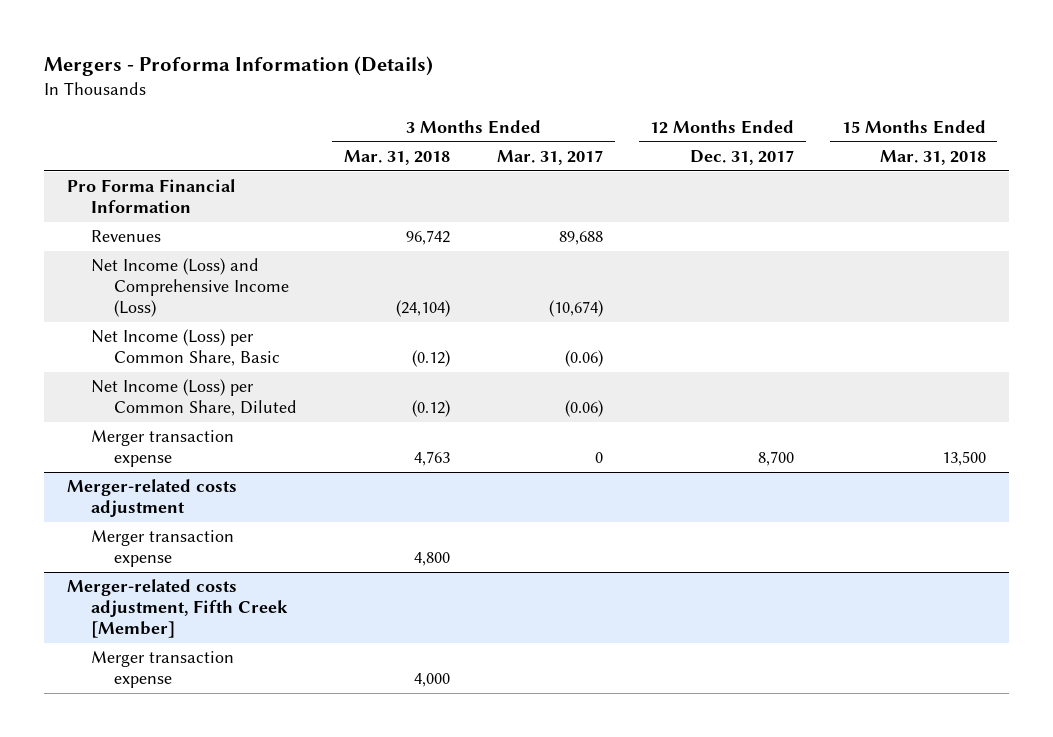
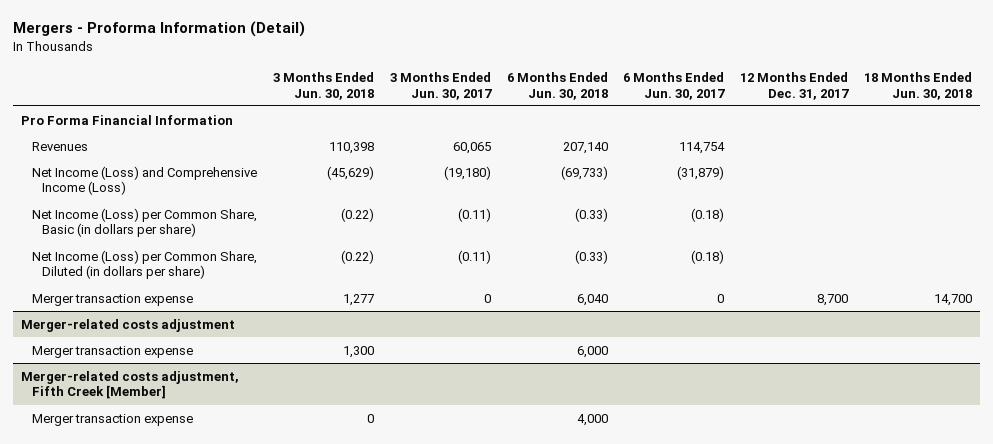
- Mergers - Proforma Information (Details)
+ Mergers - Proforma Information (Detail)
- | 3 Months Ended Mar. 31, 2018 | 3 Months Ended Mar. 31, 2017 | 12 Months Ended Dec. 31, 2017 | 15 Months Ended Mar. 31, 2018
+ | 3 Months Ended Jun. 30, 2018 | 3 Months Ended Jun. 30, 2017 | 6 Months Ended Jun. 30, 2018 | 6 Months Ended Jun. 30, 2017 | 12 Months Ended Dec. 31, 2017 | 18 Months Ended Jun. 30, 2018
- Net Income (Loss) per Common Share, Basic | (0.12) | (0.06) | |
- Net Income (Loss) per Common Share, Diluted | (0.12) | (0.06) | |
+ Net Income (Loss) per Common Share, Basic (in dollars per share) | (0.22) | (0.11) | (0.33) | (0.18) | |
+ Net Income (Loss) per Common Share, Diluted (in dollars per share) | (0.22) | (0.11) | (0.33) | (0.18) | |

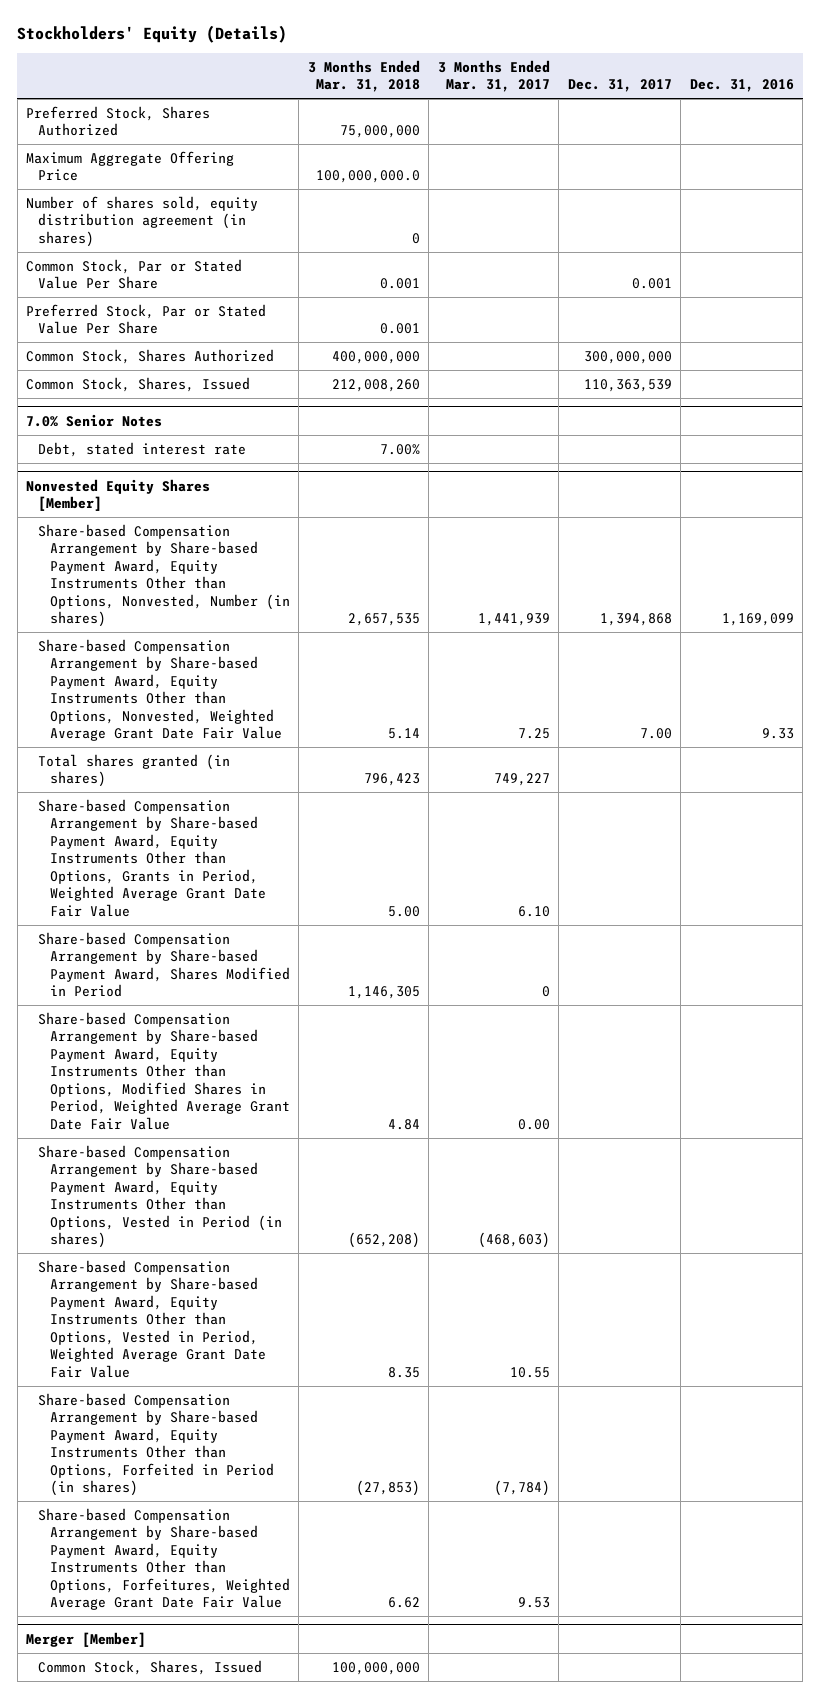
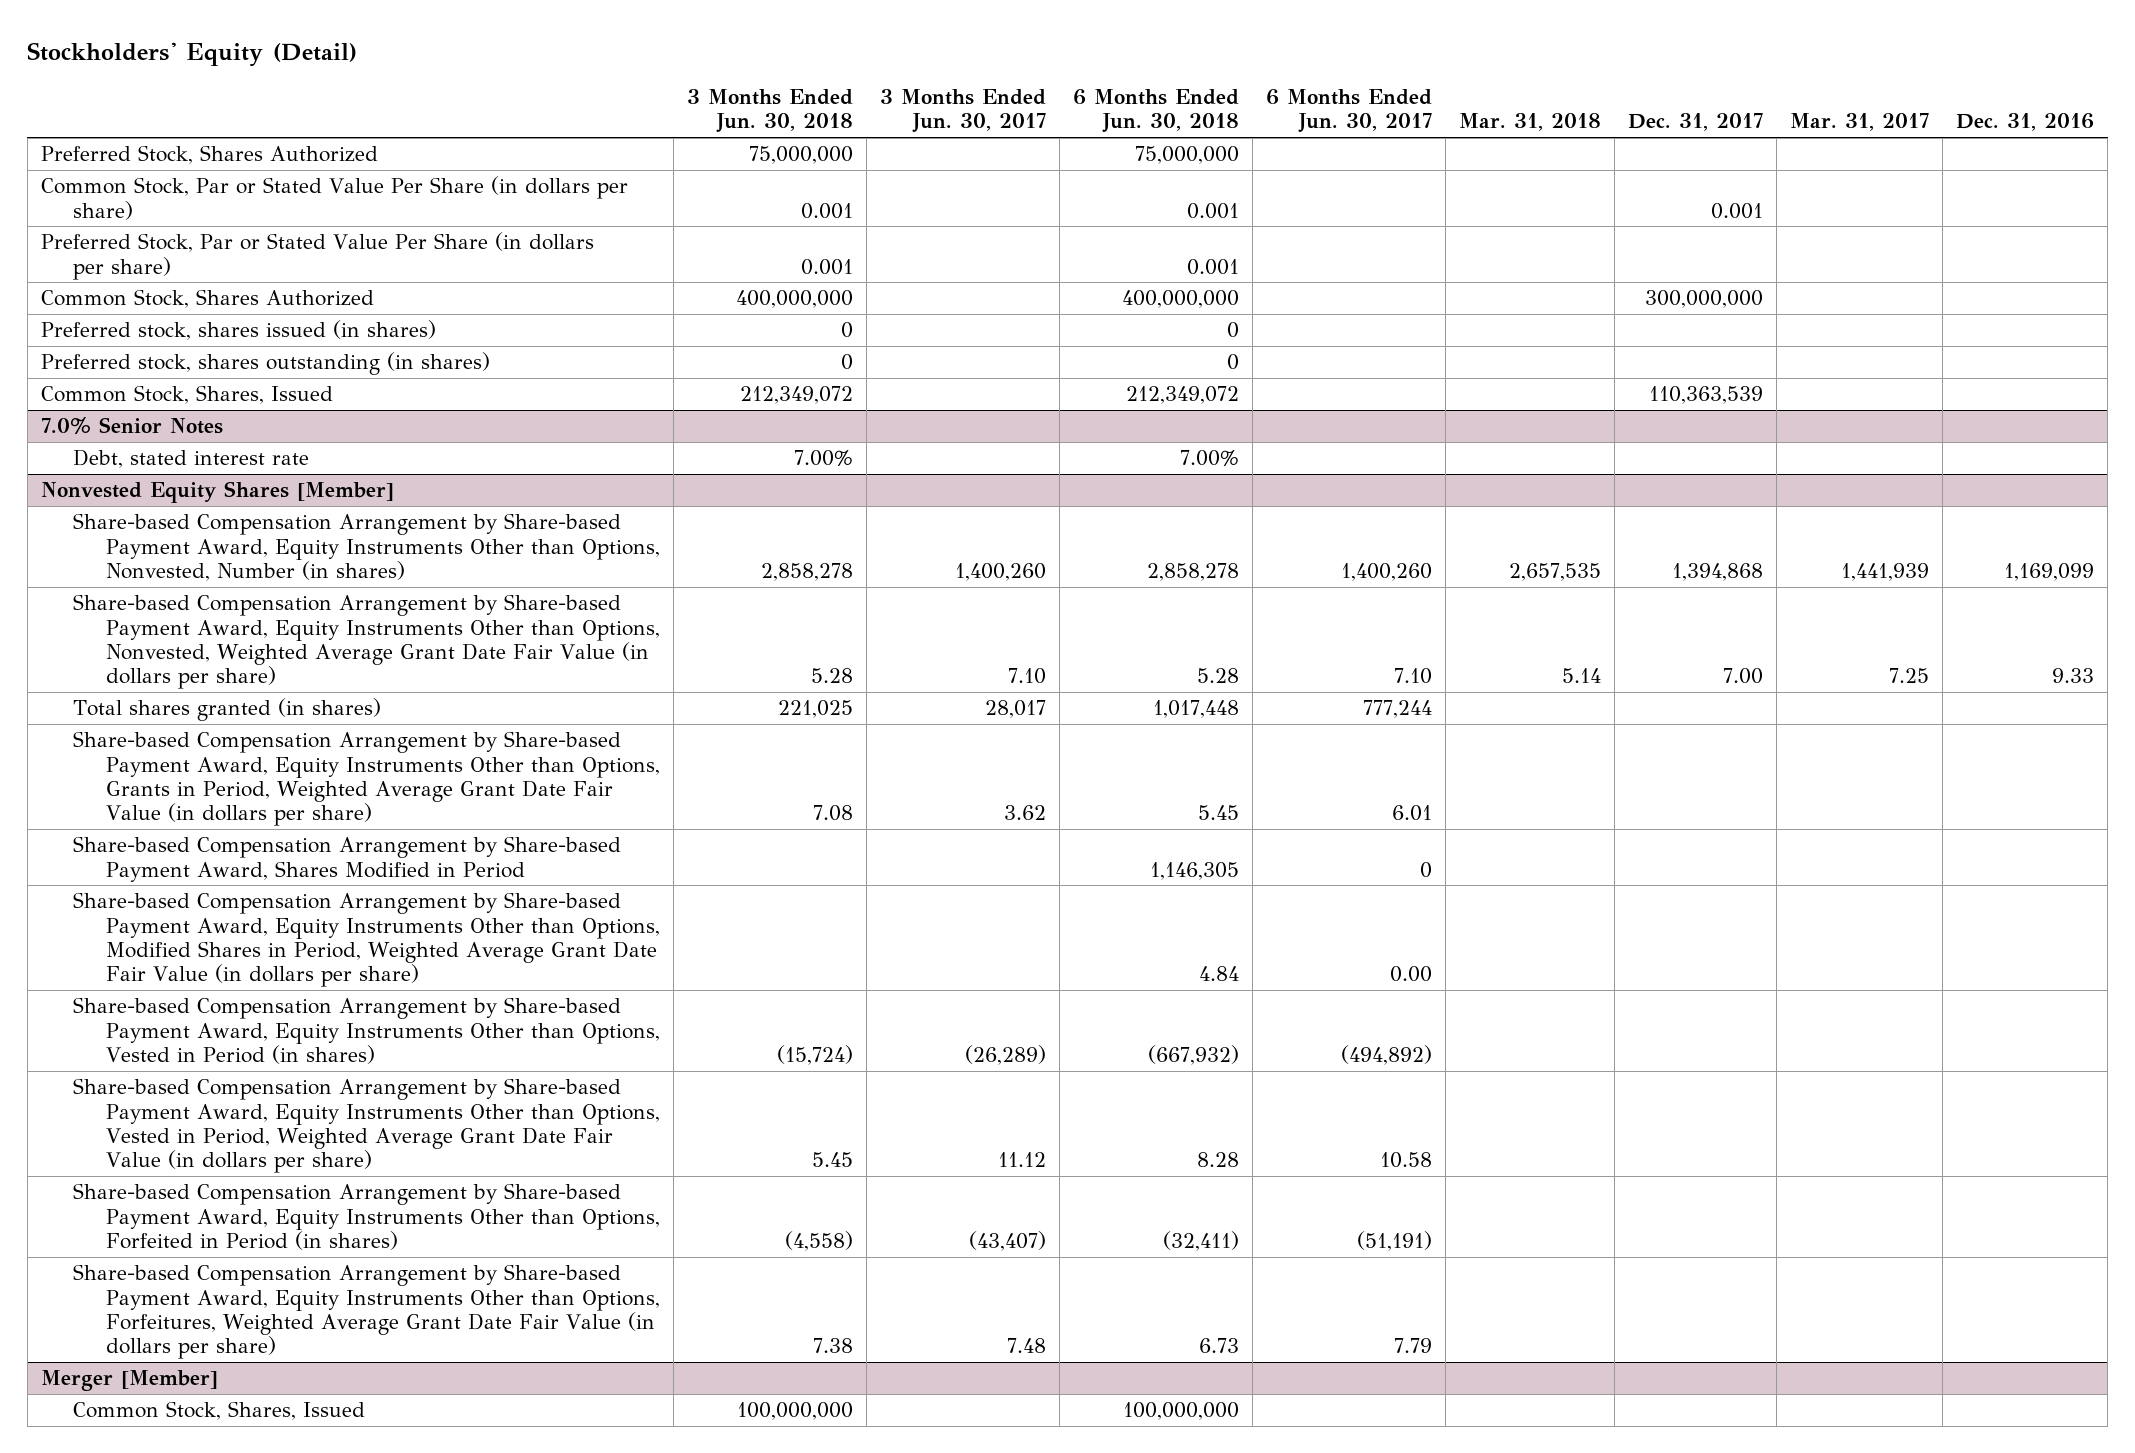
- Stockholders' Equity (Details)
+ Stockholders' Equity (Detail)
- | 3 Months Ended Mar. 31, 2018 | 3 Months Ended Mar. 31, 2017 | Dec. 31, 2017 | Dec. 31, 2016
+ | 3 Months Ended Jun. 30, 2018 | 3 Months Ended Jun. 30, 2017 | 6 Months Ended Jun. 30, 2018 | 6 Months Ended Jun. 30, 2017 | Mar. 31, 2018 | Dec. 31, 2017 | Mar. 31, 2017 | Dec. 31, 2016
- Maximum Aggregate Offering Price | 100,000,000.0 | | |
- Number of shares sold, equity distribution agreement (in shares) | 0 | | |
- Common Stock, Par or Stated Value Per Share | 0.001 | | 0.001 |
- Preferred Stock, Par or Stated Value Per Share | 0.001 | | |
+ Common Stock, Par or Stated Value Per Share (in dollars per share) | 0.001 | | 0.001 | | | 0.001 | |
+ Preferred Stock, Par or Stated Value Per Share (in dollars per share) | 0.001 | | 0.001 | | | | |
+ Preferred stock, shares issued (in shares) | 0 | | 0 | | | | |
+ Preferred stock, shares outstanding (in shares) | 0 | | 0 | | | | |
@ Nonvested Equity Shares [Member]
- Share-based Compensation Arrangement by Share-based Payment Award, Equity Instruments Other than Options, Nonvested, Weighted Average Grant Date Fair Value | 5.14 | 7.25 | 7.00 | 9.33
+ Share-based Compensation Arrangement by Share-based Payment Award, Equity Instruments Other than Options, Nonvested, Weighted Average Grant Date Fair Value (in dollars per share) | 5.28 | 7.10 | 5.28 | 7.10 | 5.14 | 7.00 | 7.25 | 9.33
- Share-based Compensation Arrangement by Share-based Payment Award, Equity Instruments Other than Options, Grants in Period, Weighted Average Grant Date Fair Value | 5.00 | 6.10 | |
+ Share-based Compensation Arrangement by Share-based Payment Award, Equity Instruments Other than Options, Grants in Period, Weighted Average Grant Date Fair Value (in dollars per share) | 7.08 | 3.62 | 5.45 | 6.01 | | | |
- Share-based Compensation Arrangement by Share-based Payment Award, Equity Instruments Other than Options, Modified Shares in Period, Weighted Average Grant Date Fair Value | 4.84 | 0.00 | |
+ Share-based Compensation Arrangement by Share-based Payment Award, Equity Instruments Other than Options, Modified Shares in Period, Weighted Average Grant Date Fair Value (in dollars per share) | | | 4.84 | 0.00 | | | |
- Share-based Compensation Arrangement by Share-based Payment Award, Equity Instruments Other than Options, Vested in Period, Weighted Average Grant Date Fair Value | 8.35 | 10.55 | |
+ Share-based Compensation Arrangement by Share-based Payment Award, Equity Instruments Other than Options, Vested in Period, Weighted Average Grant Date Fair Value (in dollars per share) | 5.45 | 11.12 | 8.28 | 10.58 | | | |
- Share-based Compensation Arrangement by Share-based Payment Award, Equity Instruments Other than Options, Forfeitures, Weighted Average Grant Date Fair Value | 6.62 | 9.53 | |
+ Share-based Compensation Arrangement by Share-based Payment Award, Equity Instruments Other than Options, Forfeitures, Weighted Average Grant Date Fair Value (in dollars per share) | 7.38 | 7.48 | 6.73 | 7.79 | | | |

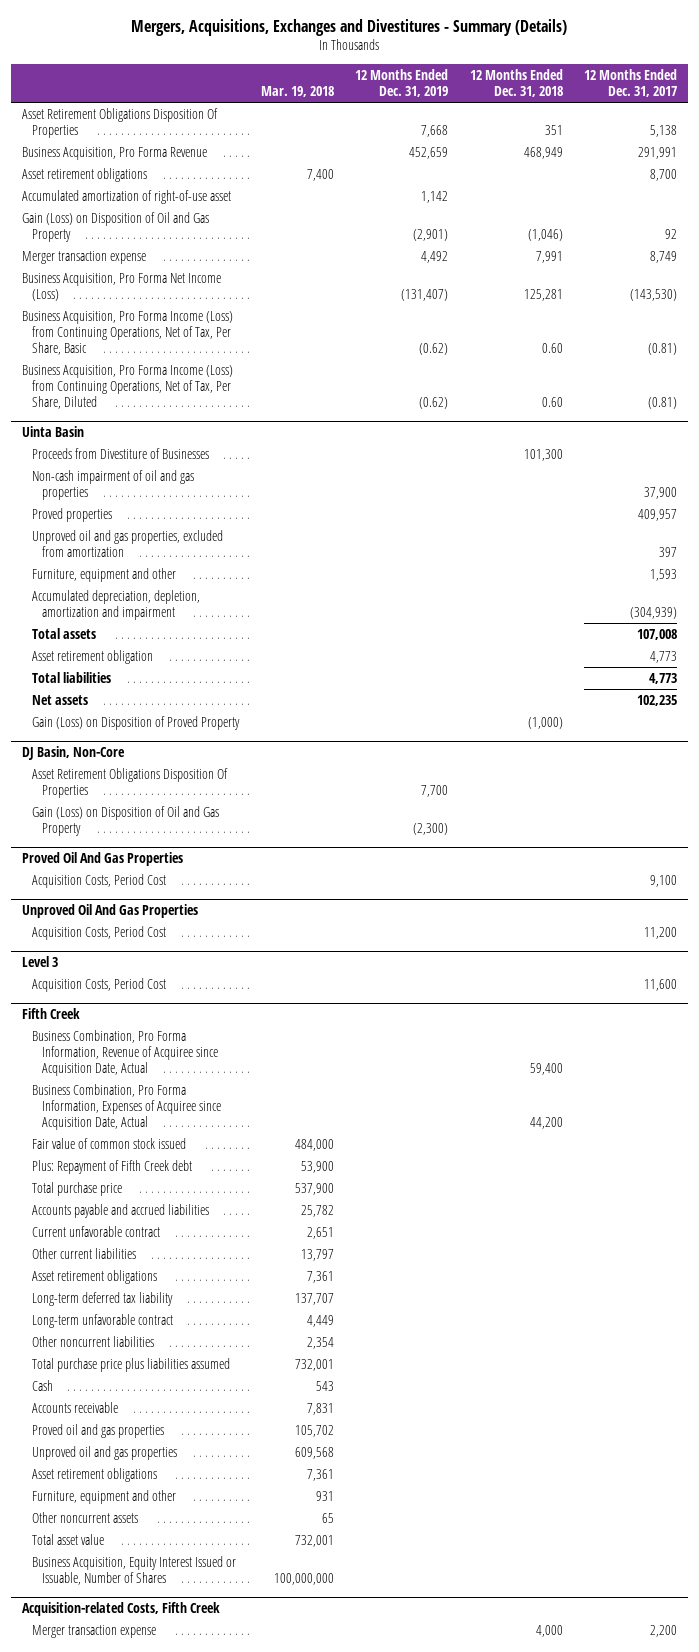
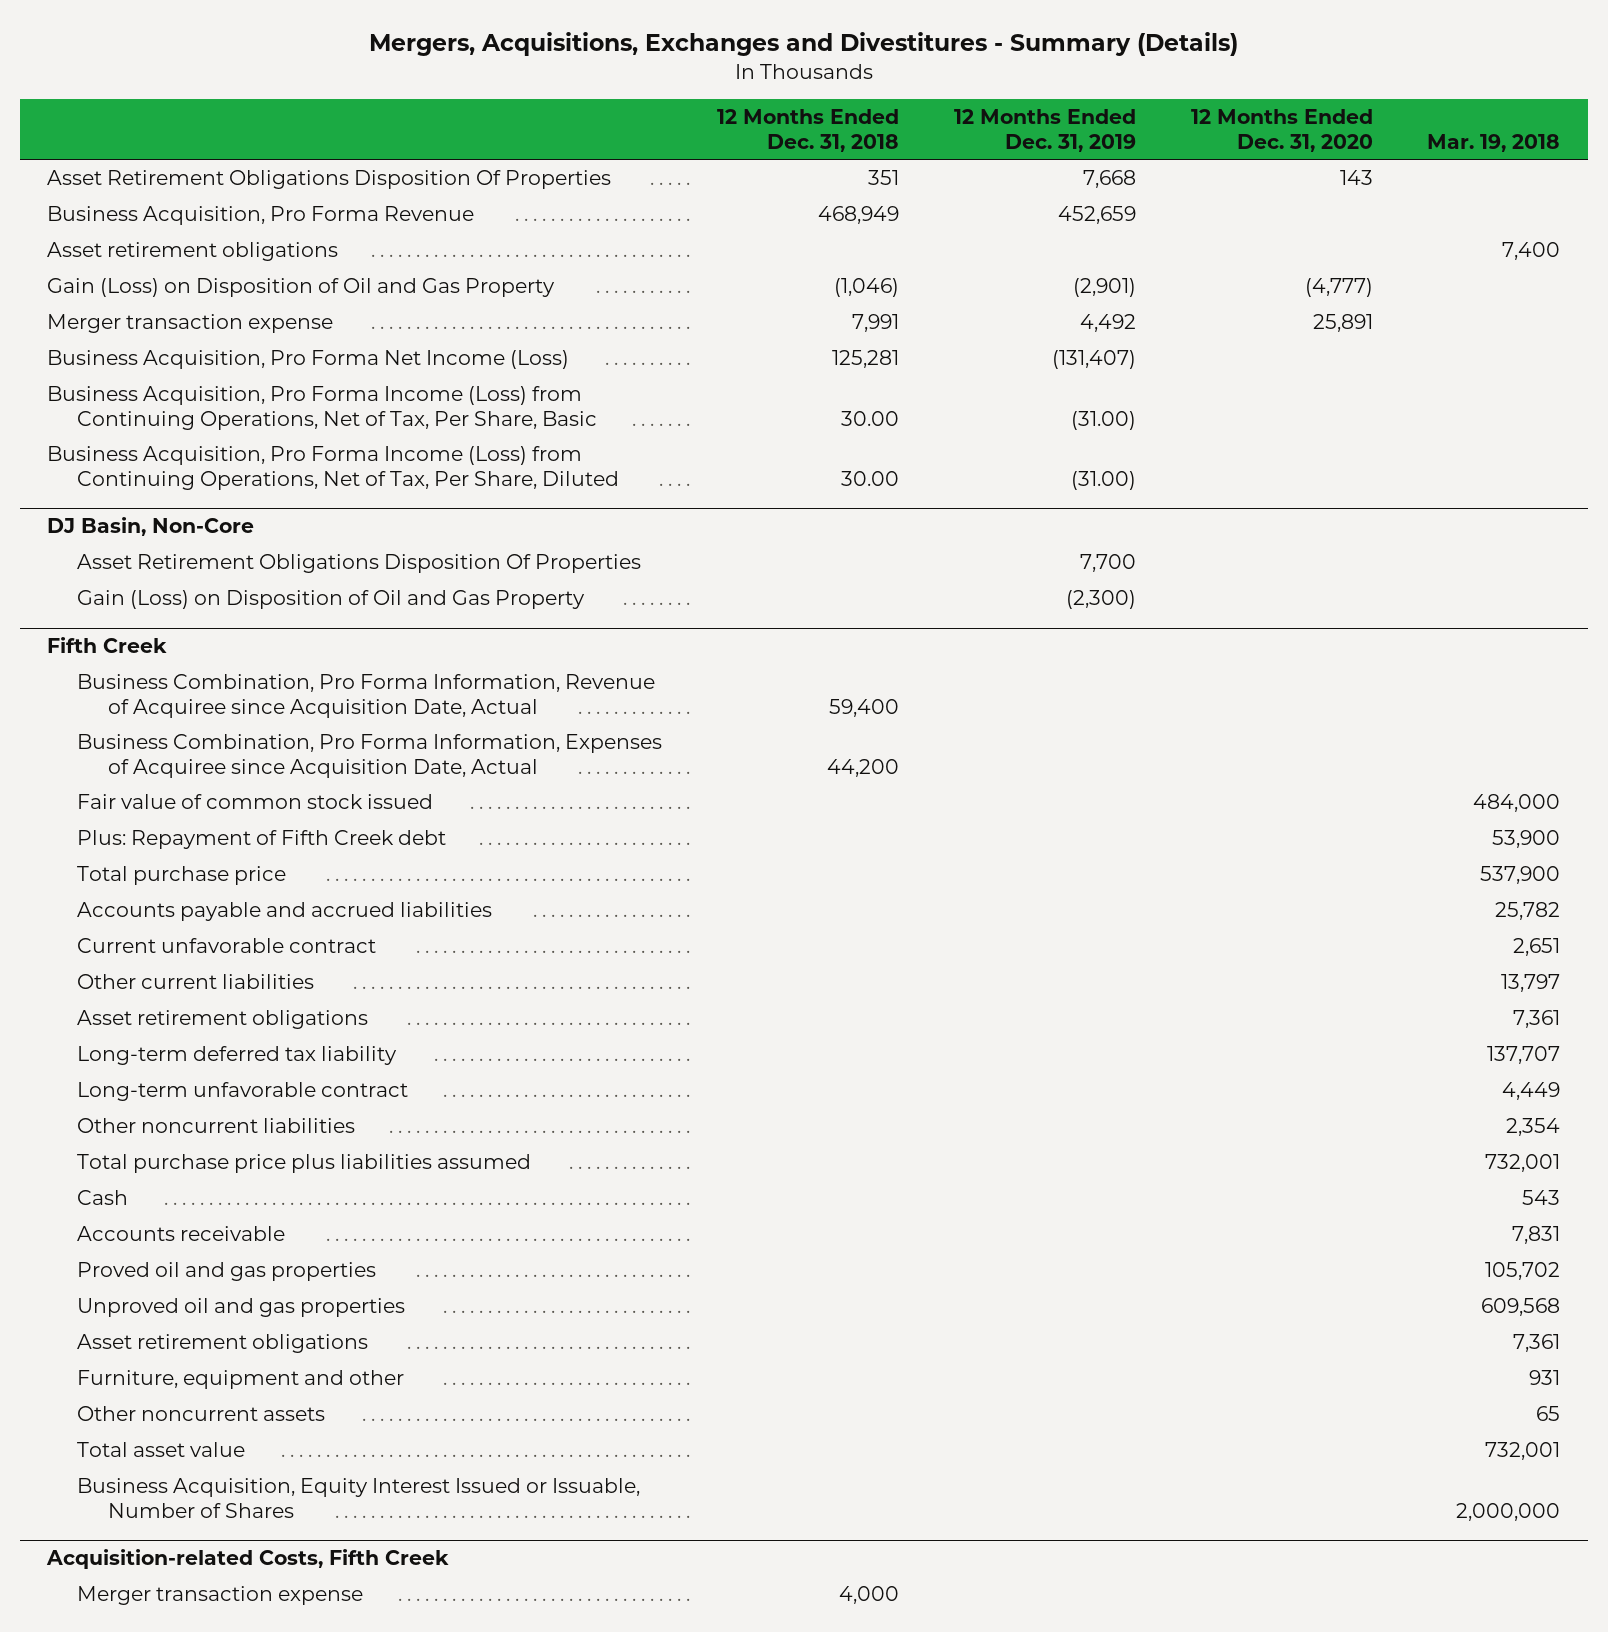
- | Mar. 19, 2018 | 12 Months Ended Dec. 31, 2019 | 12 Months Ended Dec. 31, 2018 | 12 Months Ended Dec. 31, 2017
+ | 12 Months Ended Dec. 31, 2018 | 12 Months Ended Dec. 31, 2019 | 12 Months Ended Dec. 31, 2020 | Mar. 19, 2018
- Accumulated amortization of right-of-use asset | | 1,142 | |
- Business Acquisition, Pro Forma Income (Loss) from Continuing Operations, Net of Tax, Per Share, Basic | | (0.62) | 0.60 | (0.81)
- Business Acquisition, Pro Forma Income (Loss) from Continuing Operations, Net of Tax, Per Share, Diluted | | (0.62) | 0.60 | (0.81)
- Uinta Basin
- Proceeds from Divestiture of Businesses | | | 101,300 |
- Non-cash impairment of oil and gas properties | | | | 37,900
- Proved properties | | | | 409,957
- Unproved oil and gas properties, excluded from amortization | | | | 397
- Furniture, equipment and other | | | | 1,593
- Accumulated depreciation, depletion, amortization and impairment | | | | (304,939)
- Total assets | | | | 107,008
- Asset retirement obligation | | | | 4,773
- Total liabilities | | | | 4,773
- Net assets | | | | 102,235
- Gain (Loss) on Disposition of Proved Property | | | (1,000) |
+ Business Acquisition, Pro Forma Income (Loss) from Continuing Operations, Net of Tax, Per Share, Basic | 30.00 | (31.00) | |
+ Business Acquisition, Pro Forma Income (Loss) from Continuing Operations, Net of Tax, Per Share, Diluted | 30.00 | (31.00) | |
- Proved Oil And Gas Properties
- Acquisition Costs, Period Cost | | | | 9,100
- Unproved Oil And Gas Properties
- Acquisition Costs, Period Cost | | | | 11,200
- Level 3
- Acquisition Costs, Period Cost | | | | 11,600
@ Fifth Creek
- Business Acquisition, Equity Interest Issued or Issuable, Number of Shares | 100,000,000 | | |
+ Business Acquisition, Equity Interest Issued or Issuable, Number of Shares | | | | 2,000,000

